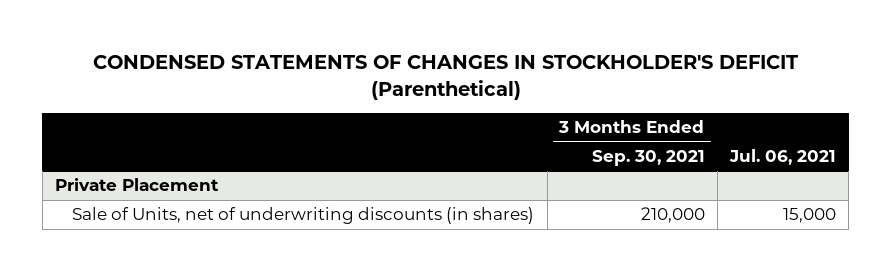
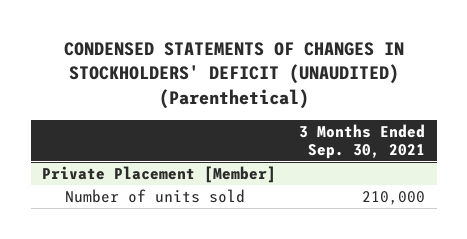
- CONDENSED STATEMENTS OF CHANGES IN STOCKHOLDER'S DEFICIT (Parenthetical)
+ CONDENSED STATEMENTS OF CHANGES IN STOCKHOLDERS' DEFICIT (UNAUDITED) (Parenthetical)
- | 3 Months Ended Sep. 30, 2021 | Jul. 06, 2021
+ | 3 Months Ended Sep. 30, 2021
- Private Placement
- Sale of Units, net of underwriting discounts (in shares) | 210,000 | 15,000
+ Private Placement [Member]
+ Number of units sold | 210,000

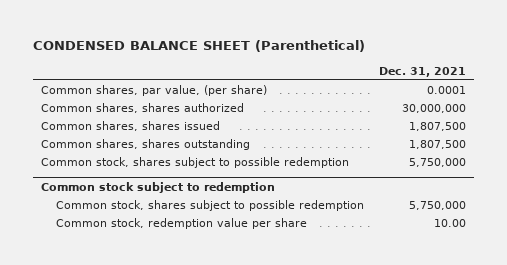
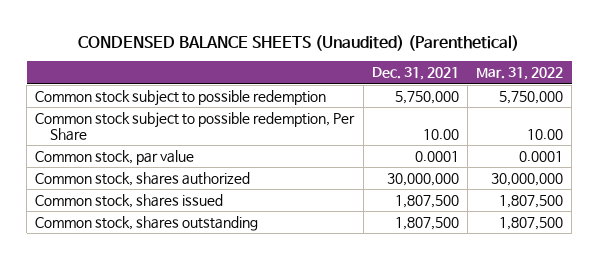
- CONDENSED BALANCE SHEET (Parenthetical)
+ CONDENSED BALANCE SHEETS (Unaudited) (Parenthetical)
- | Dec. 31, 2021
+ | Dec. 31, 2021 | Mar. 31, 2022
- Common shares, par value, (per share) | 0.0001
- Common shares, shares authorized | 30,000,000
- Common shares, shares issued | 1,807,500
- Common shares, shares outstanding | 1,807,500
- Common stock, shares subject to possible redemption | 5,750,000
- Common stock subject to redemption
- Common stock, shares subject to possible redemption | 5,750,000
- Common stock, redemption value per share | 10.00
+ Common stock subject to possible redemption | 5,750,000 | 5,750,000
+ Common stock subject to possible redemption, Per Share | 10.00 | 10.00
+ Common stock, par value | 0.0001 | 0.0001
+ Common stock, shares authorized | 30,000,000 | 30,000,000
+ Common stock, shares issued | 1,807,500 | 1,807,500
+ Common stock, shares outstanding | 1,807,500 | 1,807,500

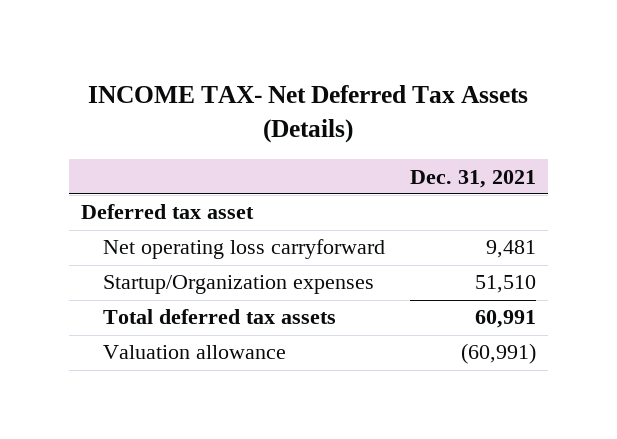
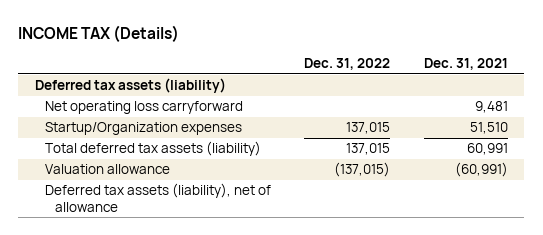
- INCOME TAX- Net Deferred Tax Assets (Details)
+ INCOME TAX (Details)
- | Dec. 31, 2021
+ | Dec. 31, 2022 | Dec. 31, 2021
- Deferred tax asset
+ Deferred tax assets (liability)
- Total deferred tax assets | 60,991
+ Total deferred tax assets (liability) | 137,015 | 60,991
+ Deferred tax assets (liability), net of allowance

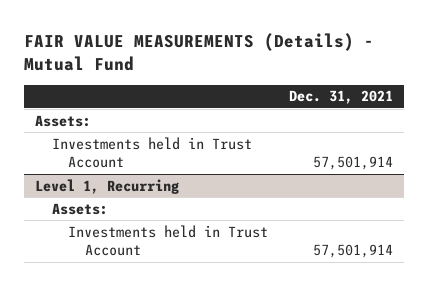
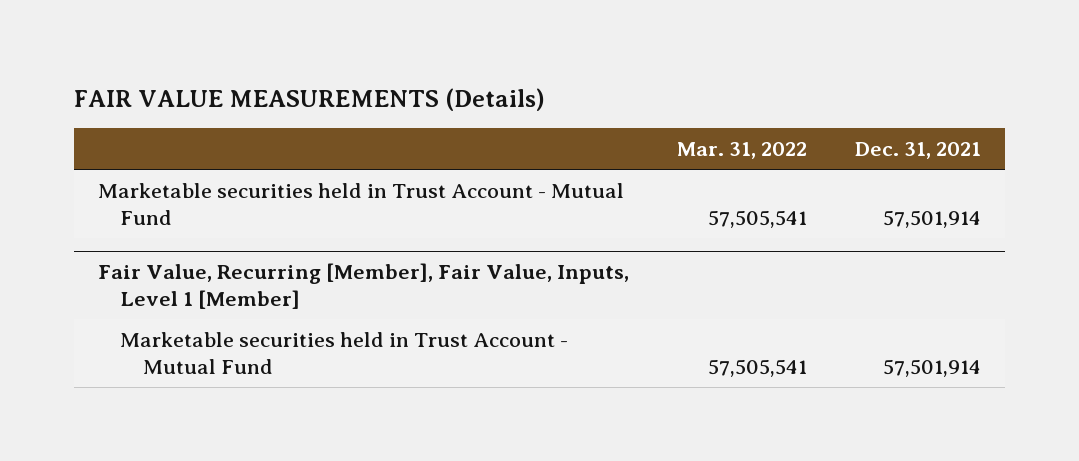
- FAIR VALUE MEASUREMENTS (Details) - Mutual Fund
+ FAIR VALUE MEASUREMENTS (Details)
- | Dec. 31, 2021
+ | Mar. 31, 2022 | Dec. 31, 2021
- Assets:
- Investments held in Trust Account | 57,501,914
- Level 1, Recurring
- Assets:
- Investments held in Trust Account | 57,501,914
+ Marketable securities held in Trust Account - Mutual Fund | 57,505,541 | 57,501,914
+ Fair Value, Recurring [Member], Fair Value, Inputs, Level 1 [Member]
+ Marketable securities held in Trust Account - Mutual Fund | 57,505,541 | 57,501,914

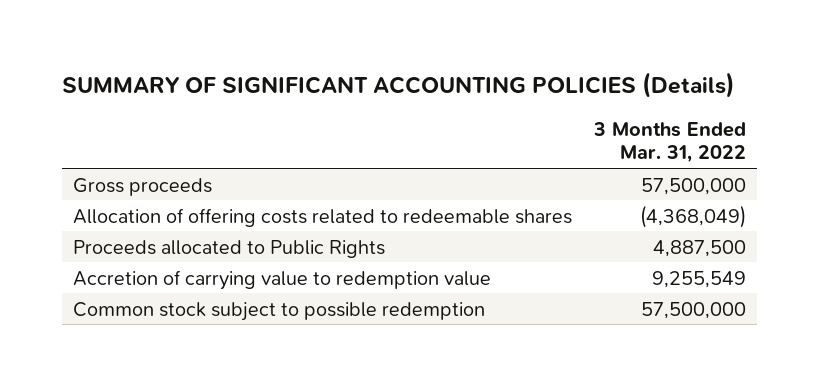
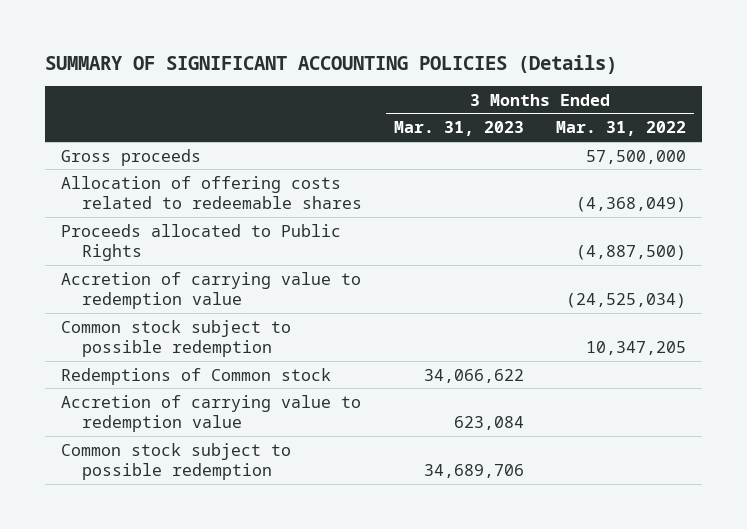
- | 3 Months Ended Mar. 31, 2022
+ | 3 Months Ended Mar. 31, 2023 | 3 Months Ended Mar. 31, 2022
- Proceeds allocated to Public Rights | 4,887,500
- Accretion of carrying value to redemption value | 9,255,549
- Common stock subject to possible redemption | 57,500,000
+ Proceeds allocated to Public Rights | | (4,887,500)
+ Accretion of carrying value to redemption value | | (24,525,034)
+ Common stock subject to possible redemption | | 10,347,205
+ Redemptions of Common stock | 34,066,622 |
+ Accretion of carrying value to redemption value | 623,084 |
+ Common stock subject to possible redemption | 34,689,706 |

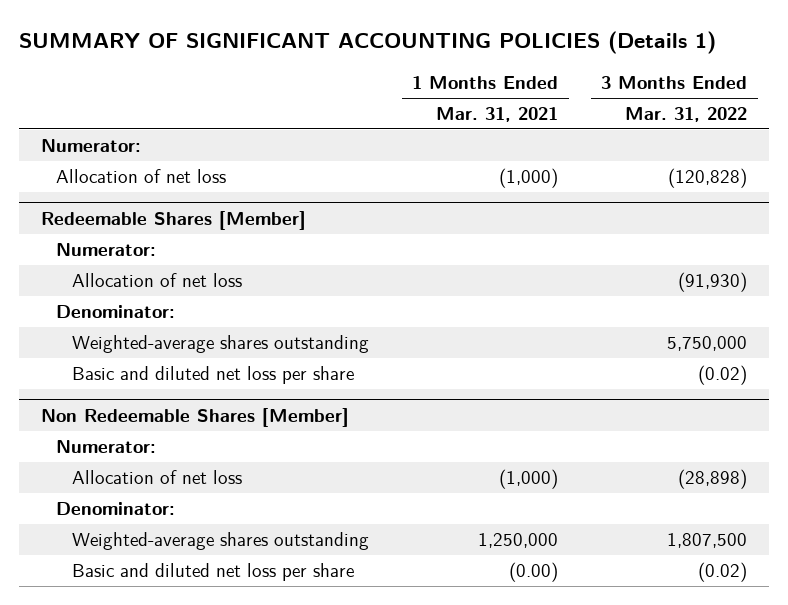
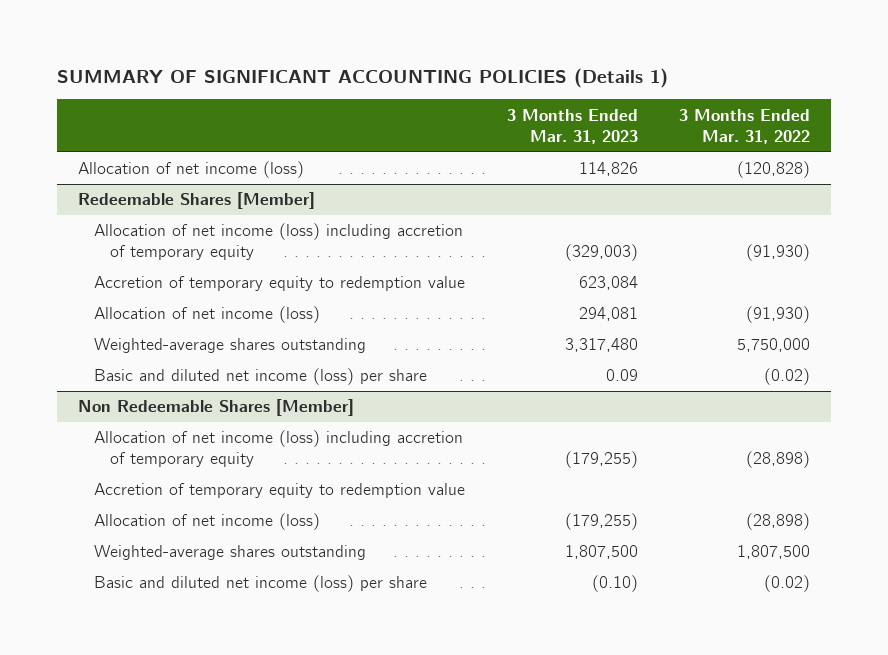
- | 1 Months Ended Mar. 31, 2021 | 3 Months Ended Mar. 31, 2022
+ | 3 Months Ended Mar. 31, 2023 | 3 Months Ended Mar. 31, 2022
- Numerator:
- Allocation of net loss | (1,000) | (120,828)
+ Allocation of net income (loss) | 114,826 | (120,828)
@ Redeemable Shares [Member]
- Numerator:
- Allocation of net loss | | (91,930)
- Denominator:
+ Allocation of net income (loss) including accretion of temporary equity | (329,003) | (91,930)
+ Accretion of temporary equity to redemption value | 623,084 |
+ Allocation of net income (loss) | 294,081 | (91,930)
- Basic and diluted net loss per share | | (0.02)
+ Basic and diluted net income (loss) per share | 0.09 | (0.02)
@ Non Redeemable Shares [Member]
- Numerator:
- Allocation of net loss | (1,000) | (28,898)
- Denominator:
+ Allocation of net income (loss) including accretion of temporary equity | (179,255) | (28,898)
+ Accretion of temporary equity to redemption value
+ Allocation of net income (loss) | (179,255) | (28,898)
- Basic and diluted net loss per share | (0.00) | (0.02)
+ Basic and diluted net income (loss) per share | (0.10) | (0.02)

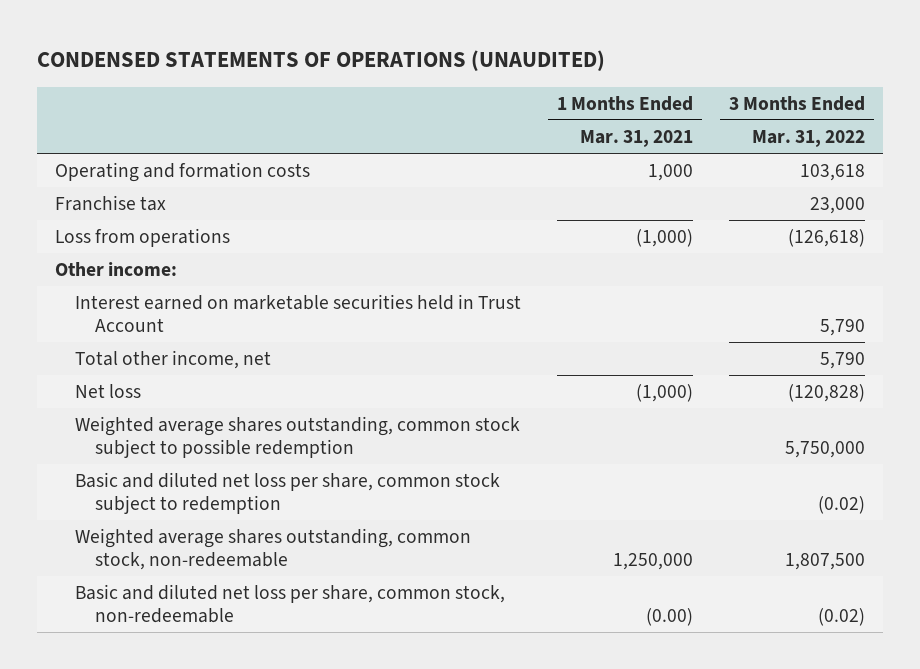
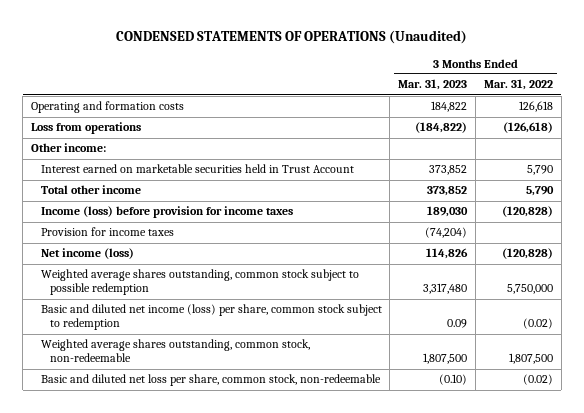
- CONDENSED STATEMENTS OF OPERATIONS (UNAUDITED)
+ CONDENSED STATEMENTS OF OPERATIONS (Unaudited)
- | 1 Months Ended Mar. 31, 2021 | 3 Months Ended Mar. 31, 2022
+ | 3 Months Ended Mar. 31, 2023 | 3 Months Ended Mar. 31, 2022
- Operating and formation costs | 1,000 | 103,618
- Franchise tax | | 23,000
+ Operating and formation costs | 184,822 | 126,618
- Total other income, net | | 5,790
- Net loss | (1,000) | (120,828)
+ Total other income | 373,852 | 5,790
+ Income (loss) before provision for income taxes | 189,030 | (120,828)
+ Provision for income taxes | (74,204) |
+ Net income (loss) | 114,826 | (120,828)
- Basic and diluted net loss per share, common stock subject to redemption | | (0.02)
+ Basic and diluted net income (loss) per share, common stock subject to redemption | 0.09 | (0.02)

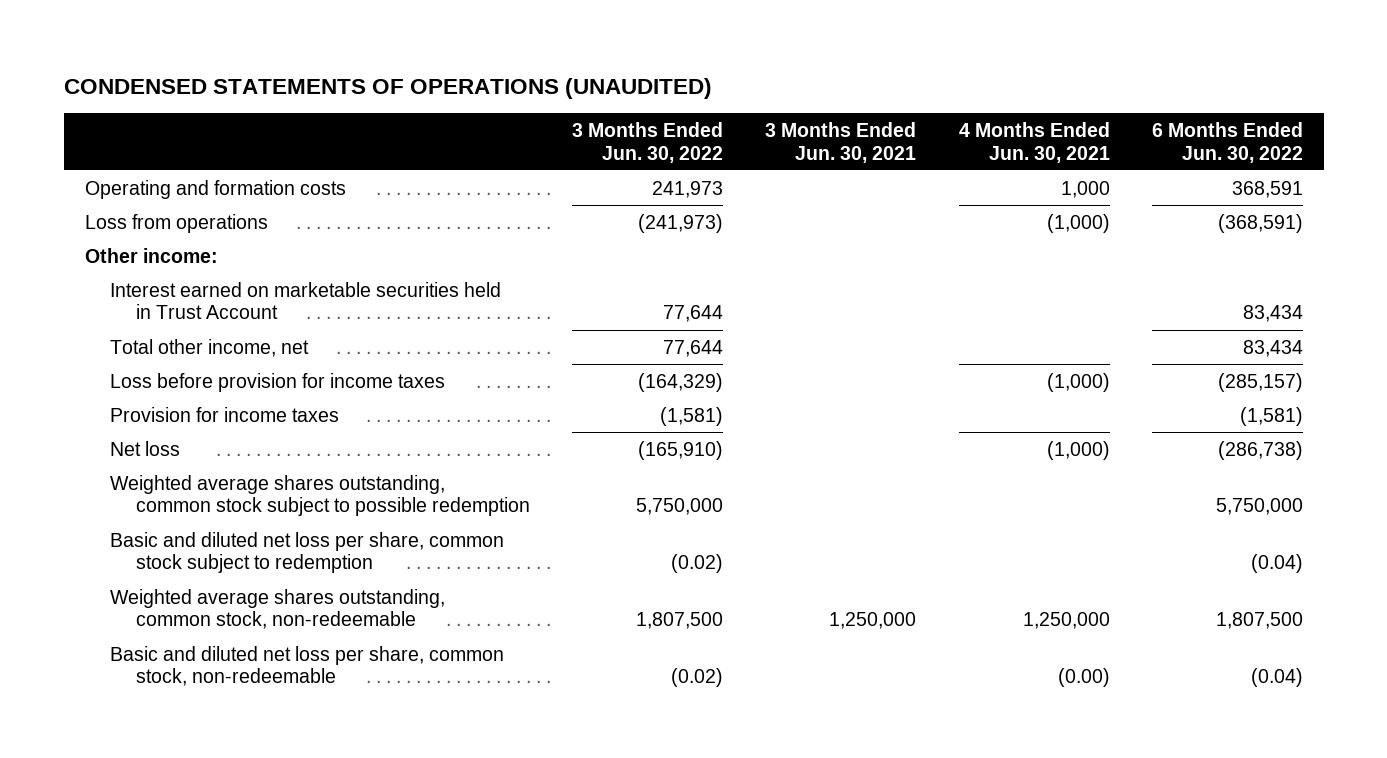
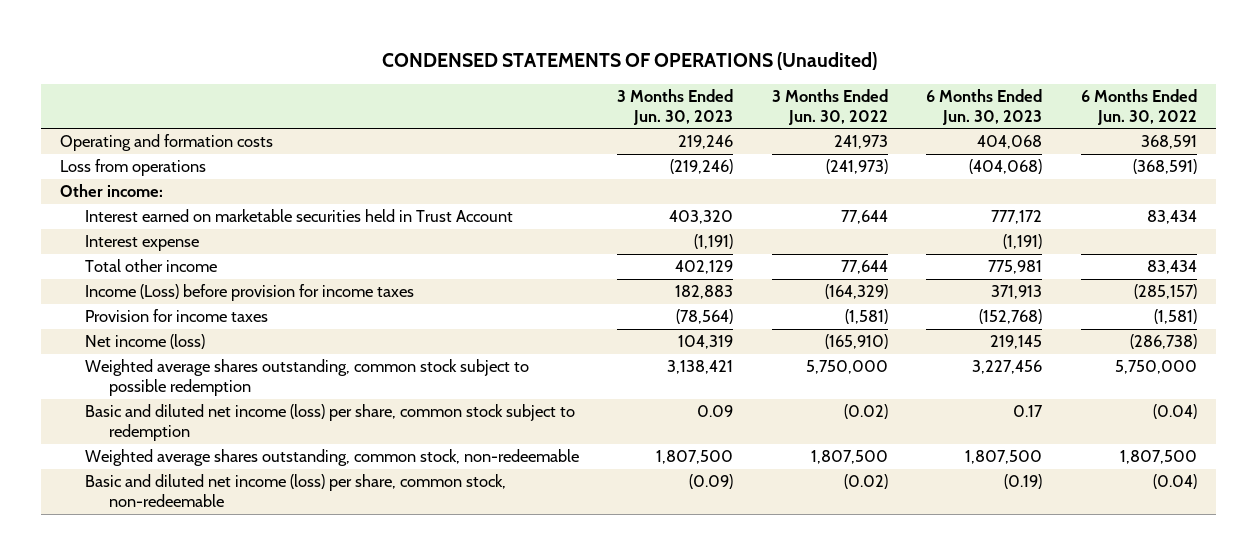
- CONDENSED STATEMENTS OF OPERATIONS (UNAUDITED)
+ CONDENSED STATEMENTS OF OPERATIONS (Unaudited)
- | 3 Months Ended Jun. 30, 2022 | 3 Months Ended Jun. 30, 2021 | 4 Months Ended Jun. 30, 2021 | 6 Months Ended Jun. 30, 2022
+ | 3 Months Ended Jun. 30, 2023 | 3 Months Ended Jun. 30, 2022 | 6 Months Ended Jun. 30, 2023 | 6 Months Ended Jun. 30, 2022
- Total other income, net | 77,644 | | | 83,434
- Loss before provision for income taxes | (164,329) | | (1,000) | (285,157)
+ Interest expense | (1,191) | | (1,191) |
+ Total other income | 402,129 | 77,644 | 775,981 | 83,434
+ Income (Loss) before provision for income taxes | 182,883 | (164,329) | 371,913 | (285,157)
- Net loss | (165,910) | | (1,000) | (286,738)
+ Net income (loss) | 104,319 | (165,910) | 219,145 | (286,738)
- Basic and diluted net loss per share, common stock subject to redemption | (0.02) | | | (0.04)
+ Basic and diluted net income (loss) per share, common stock subject to redemption | 0.09 | (0.02) | 0.17 | (0.04)
- Basic and diluted net loss per share, common stock, non-redeemable | (0.02) | | (0.00) | (0.04)
+ Basic and diluted net income (loss) per share, common stock, non-redeemable | (0.09) | (0.02) | (0.19) | (0.04)

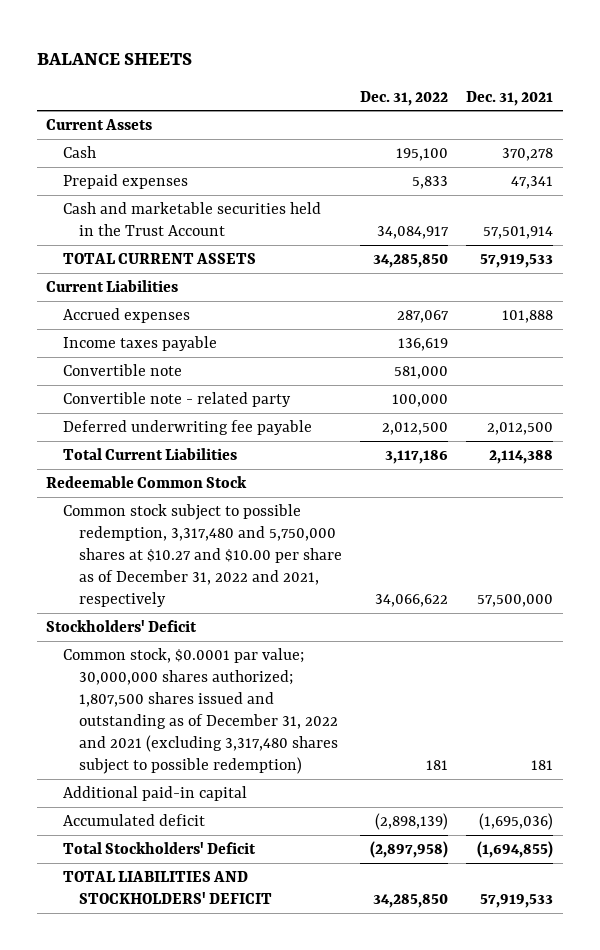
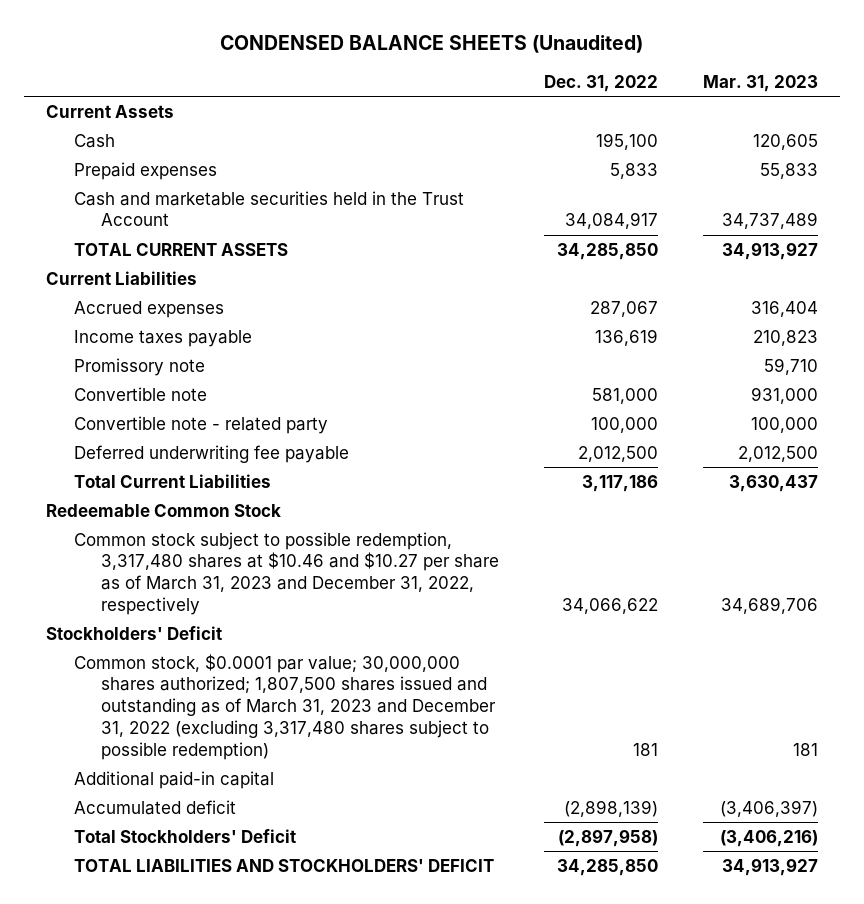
- BALANCE SHEETS
+ CONDENSED BALANCE SHEETS (Unaudited)
- | Dec. 31, 2022 | Dec. 31, 2021
+ | Dec. 31, 2022 | Mar. 31, 2023
+ Promissory note | | 59,710
- Common stock subject to possible redemption, 3,317,480 and 5,750,000 shares at $10.27 and $10.00 per share as of December 31, 2022 and 2021, respectively | 34,066,622 | 57,500,000
+ Common stock subject to possible redemption, 3,317,480 shares at $10.46 and $10.27 per share as of March 31, 2023 and December 31, 2022, respectively | 34,066,622 | 34,689,706
- Common stock, $0.0001 par value; 30,000,000 shares authorized; 1,807,500 shares issued and outstanding as of December 31, 2022 and 2021 (excluding 3,317,480 shares subject to possible redemption) | 181 | 181
+ Common stock, $0.0001 par value; 30,000,000 shares authorized; 1,807,500 shares issued and outstanding as of March 31, 2023 and December 31, 2022 (excluding 3,317,480 shares subject to possible redemption) | 181 | 181

